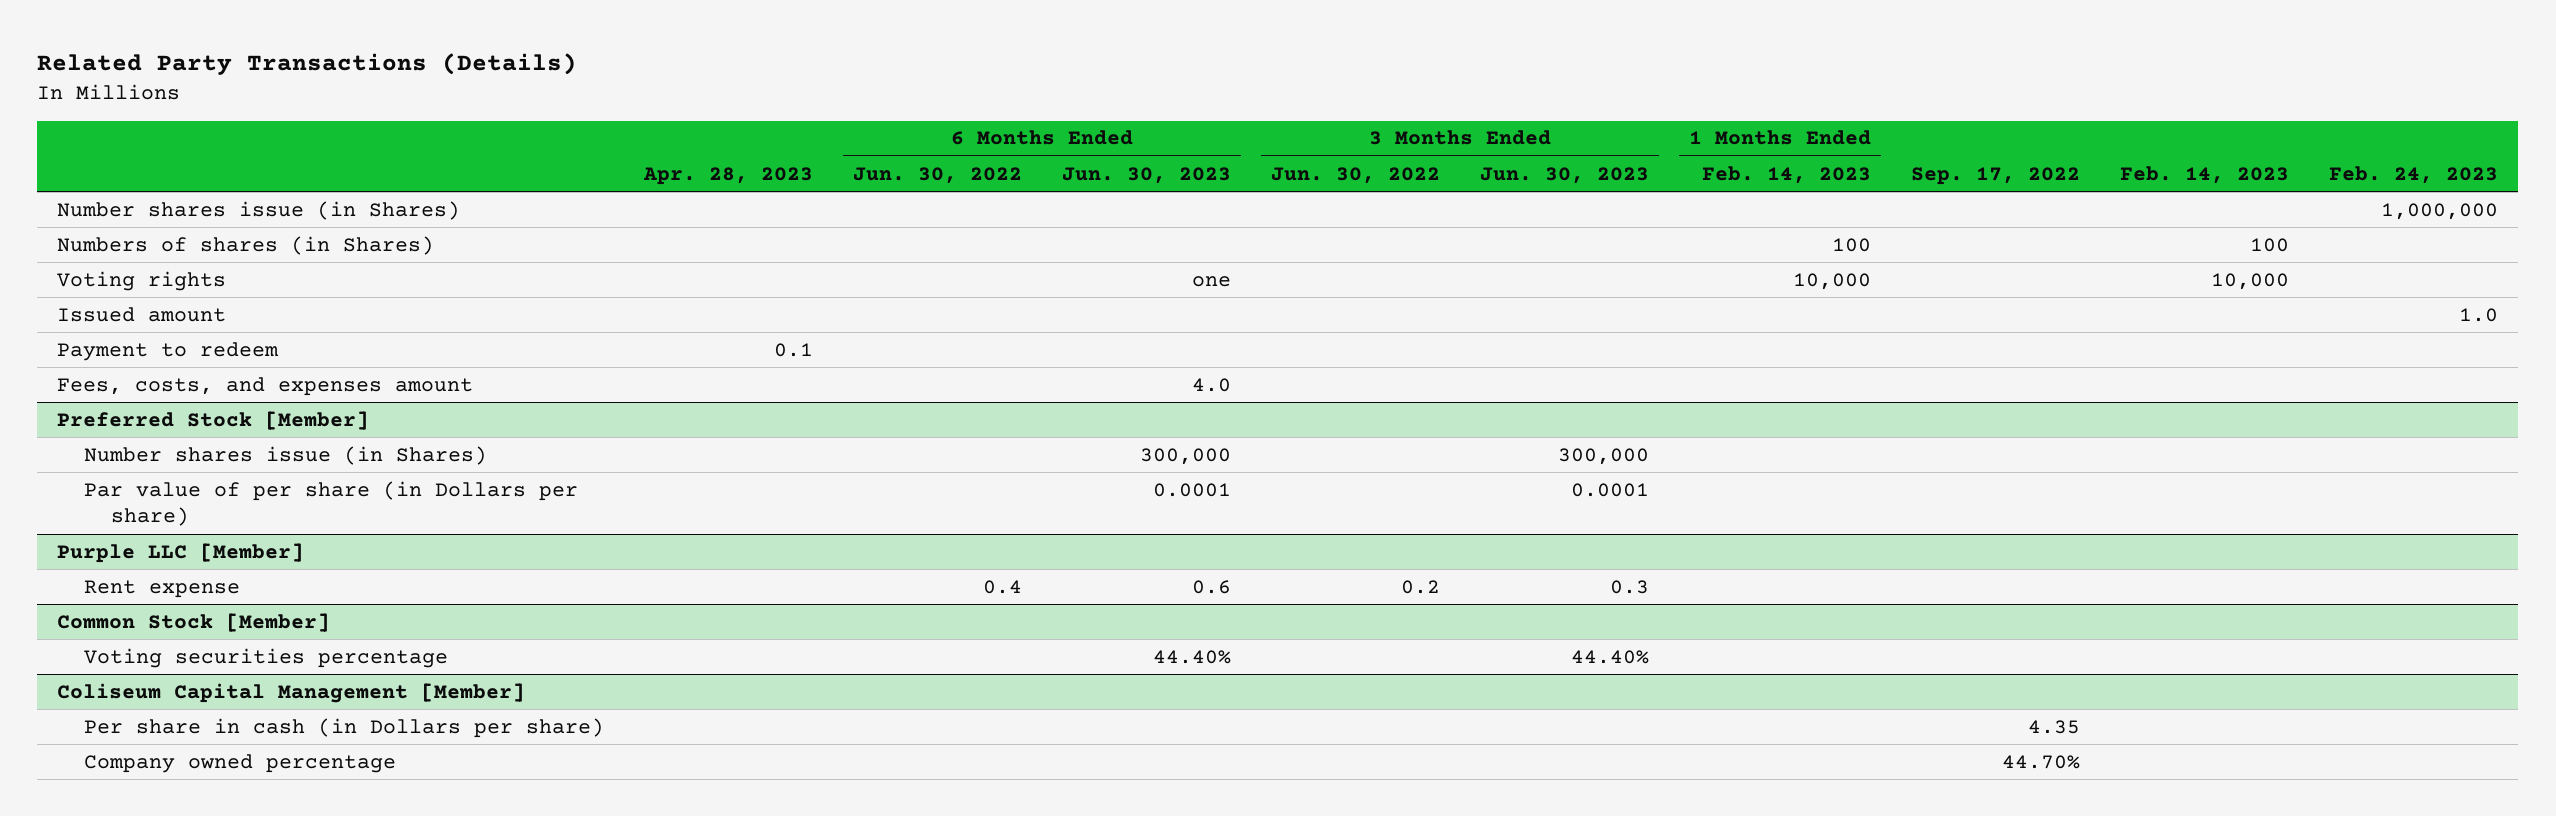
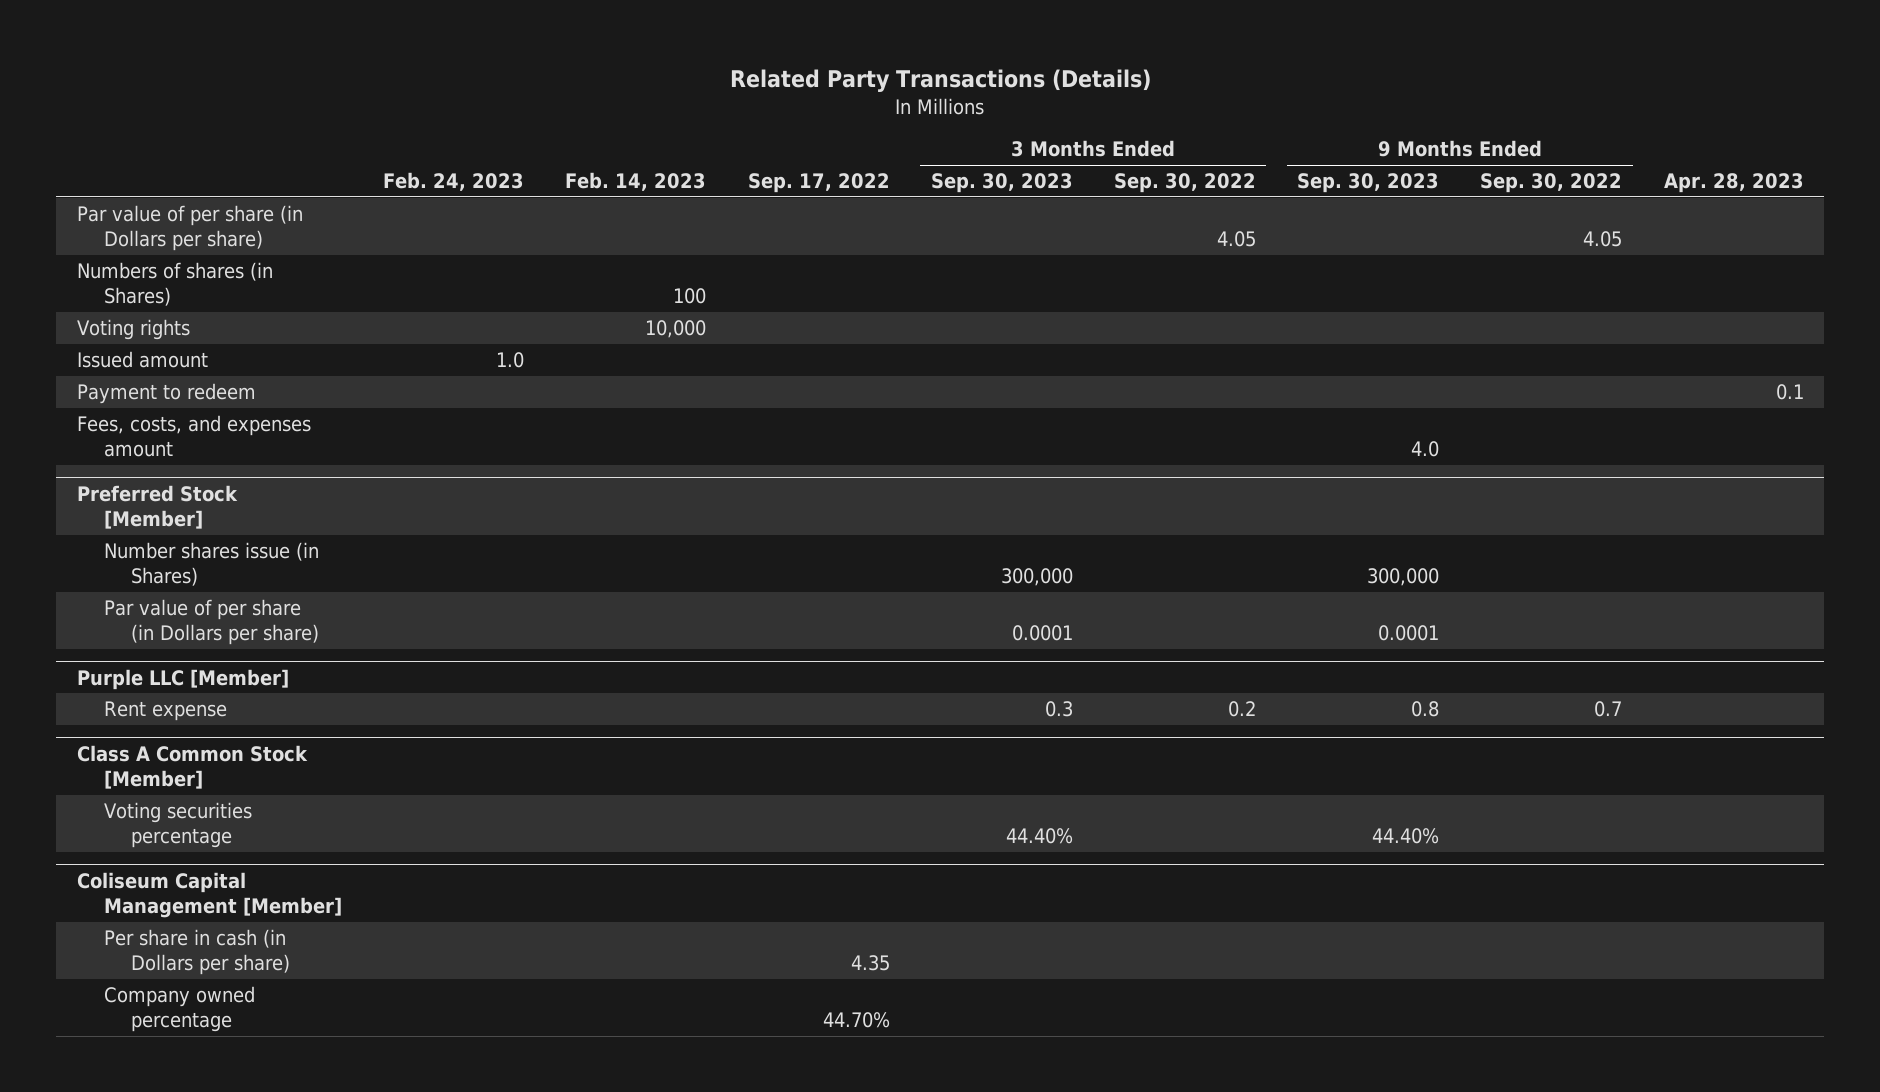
- | Apr. 28, 2023 | 6 Months Ended Jun. 30, 2022 | 6 Months Ended Jun. 30, 2023 | 3 Months Ended Jun. 30, 2022 | 3 Months Ended Jun. 30, 2023 | 1 Months Ended Feb. 14, 2023 | Sep. 17, 2022 | Feb. 14, 2023 | Feb. 24, 2023
+ | Feb. 24, 2023 | Feb. 14, 2023 | Sep. 17, 2022 | 3 Months Ended Sep. 30, 2023 | 3 Months Ended Sep. 30, 2022 | 9 Months Ended Sep. 30, 2023 | 9 Months Ended Sep. 30, 2022 | Apr. 28, 2023
- Number shares issue (in Shares) | | | | | | | | | 1,000,000
+ Par value of per share (in Dollars per share) | | | | | 4.05 | | 4.05 |
- Common Stock [Member]
+ Class A Common Stock [Member]

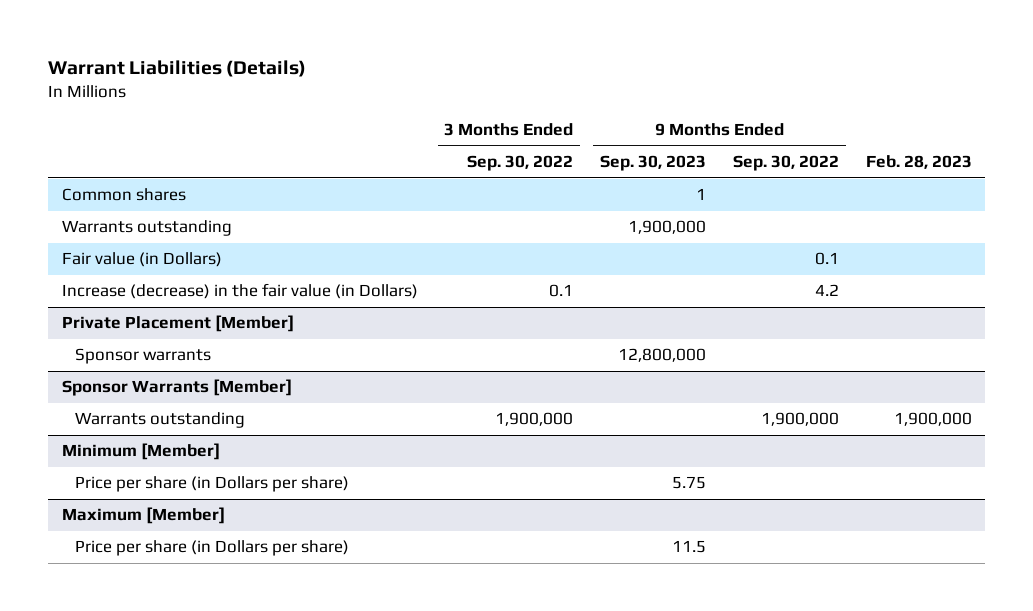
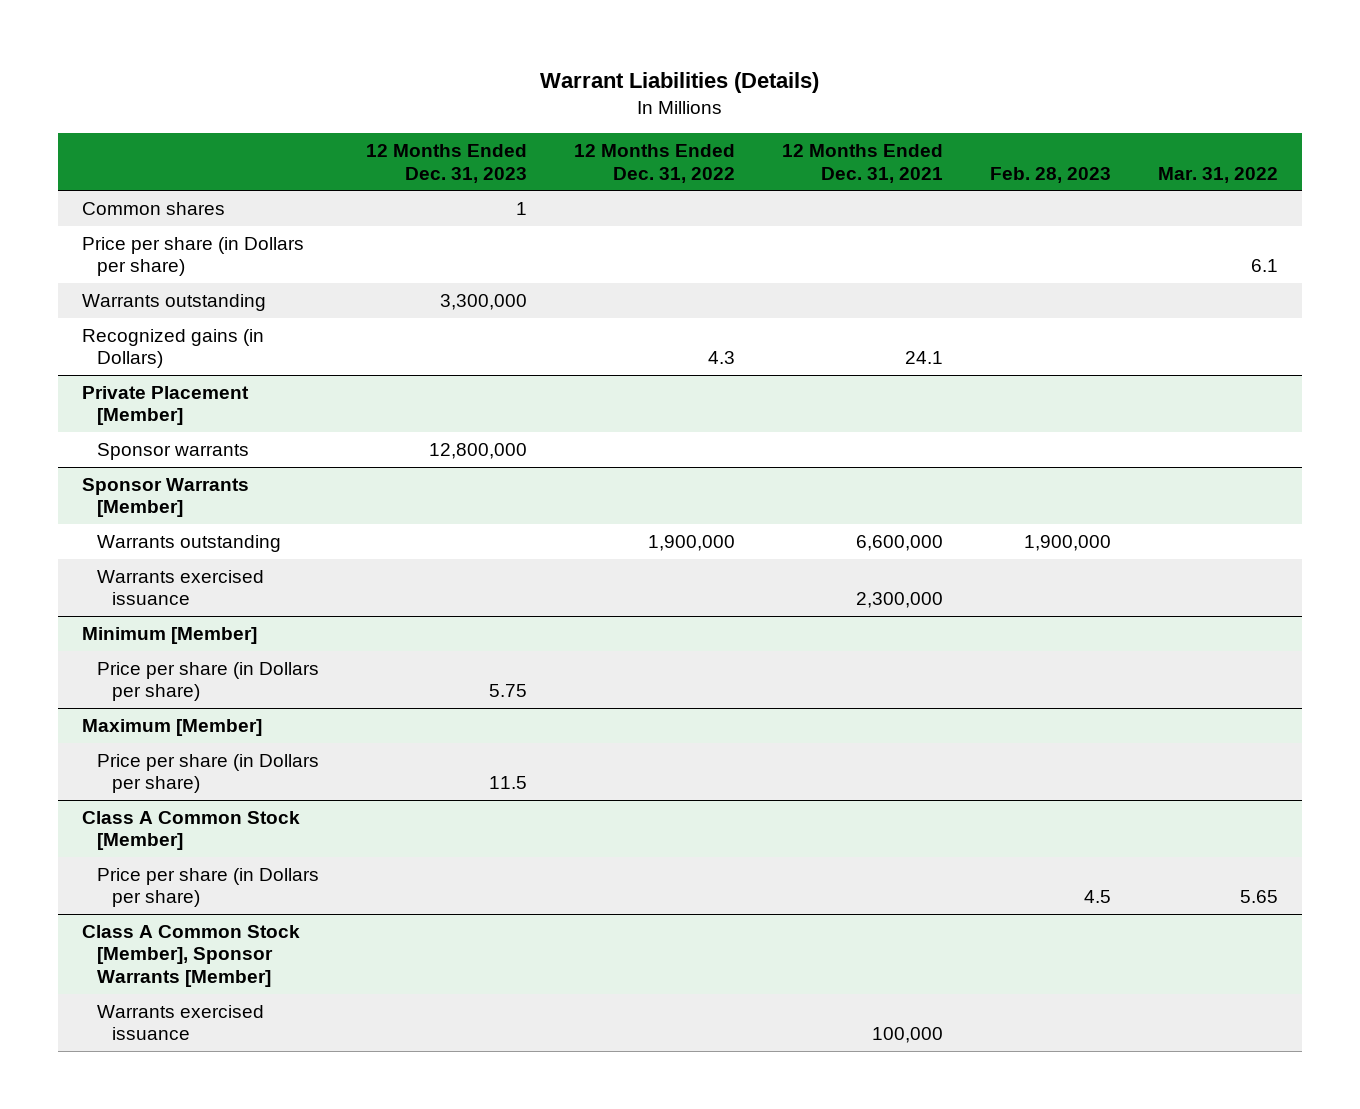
- | 3 Months Ended Sep. 30, 2022 | 9 Months Ended Sep. 30, 2023 | 9 Months Ended Sep. 30, 2022 | Feb. 28, 2023
+ | 12 Months Ended Dec. 31, 2023 | 12 Months Ended Dec. 31, 2022 | 12 Months Ended Dec. 31, 2021 | Feb. 28, 2023 | Mar. 31, 2022
+ Price per share (in Dollars per share) | | | | | 6.1
- Fair value (in Dollars) | | | 0.1 |
- Increase (decrease) in the fair value (in Dollars) | 0.1 | | 4.2 |
+ Recognized gains (in Dollars) | | 4.3 | 24.1 | |
@ Sponsor Warrants [Member]
+ Warrants exercised issuance | | | 2,300,000 | |
+ Class A Common Stock [Member]
+ Price per share (in Dollars per share) | | | | 4.5 | 5.65
+ Class A Common Stock [Member], Sponsor Warrants [Member]
+ Warrants exercised issuance | | | 100,000 | |

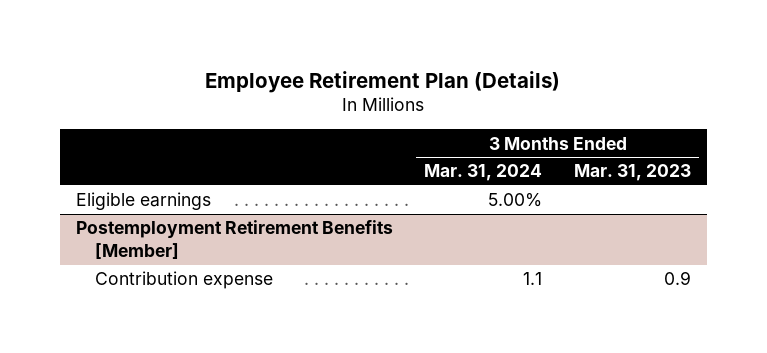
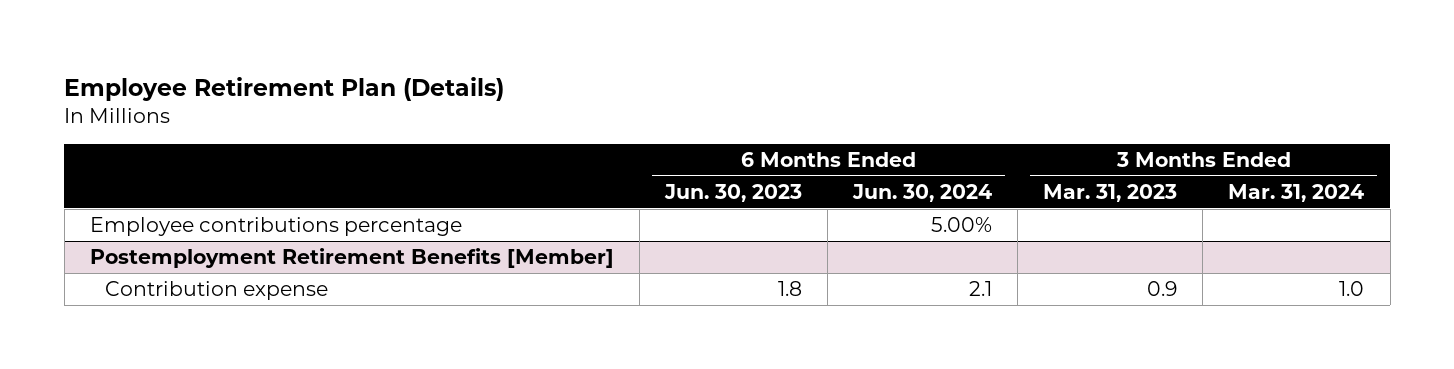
- | 3 Months Ended Mar. 31, 2024 | 3 Months Ended Mar. 31, 2023
+ | 6 Months Ended Jun. 30, 2023 | 6 Months Ended Jun. 30, 2024 | 3 Months Ended Mar. 31, 2023 | 3 Months Ended Mar. 31, 2024
- Eligible earnings | 5.00% |
+ Employee contributions percentage | | 5.00% | |
@ Postemployment Retirement Benefits [Member]
- Contribution expense | 1.1 | 0.9
+ Contribution expense | 1.8 | 2.1 | 0.9 | 1.0

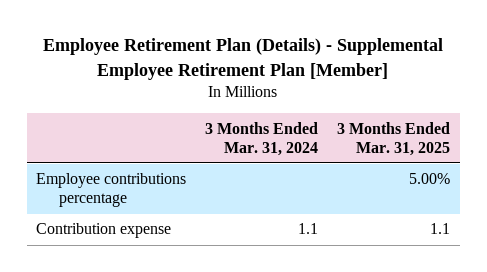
- Employee Retirement Plan (Details)
+ Employee Retirement Plan (Details) - Supplemental Employee Retirement Plan [Member]
- | 6 Months Ended Jun. 30, 2023 | 6 Months Ended Jun. 30, 2024 | 3 Months Ended Mar. 31, 2023 | 3 Months Ended Mar. 31, 2024
+ | 3 Months Ended Mar. 31, 2024 | 3 Months Ended Mar. 31, 2025
- Postemployment Retirement Benefits [Member]
- Contribution expense | 1.8 | 2.1 | 0.9 | 1.0
+ Contribution expense | 1.1 | 1.1

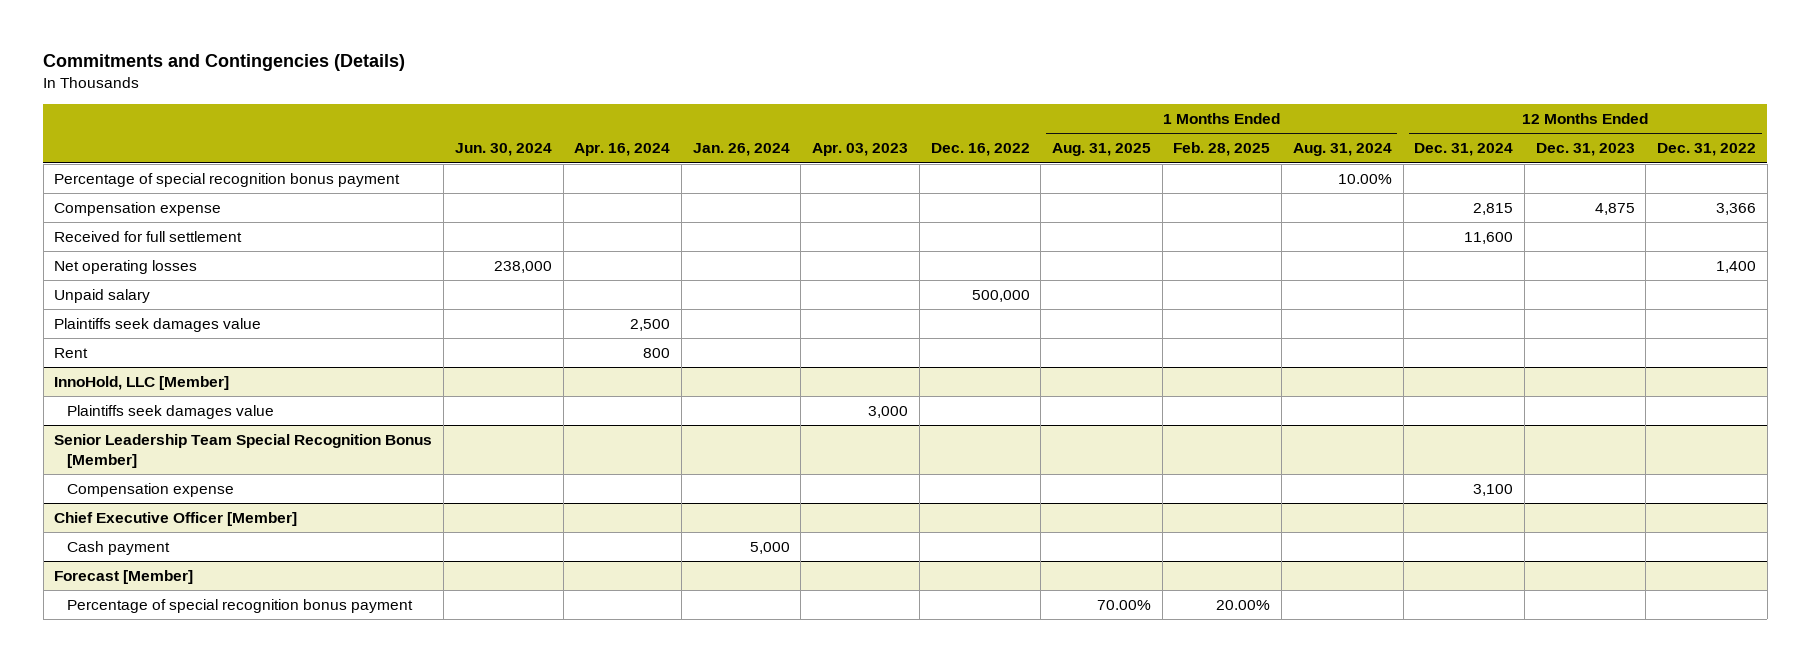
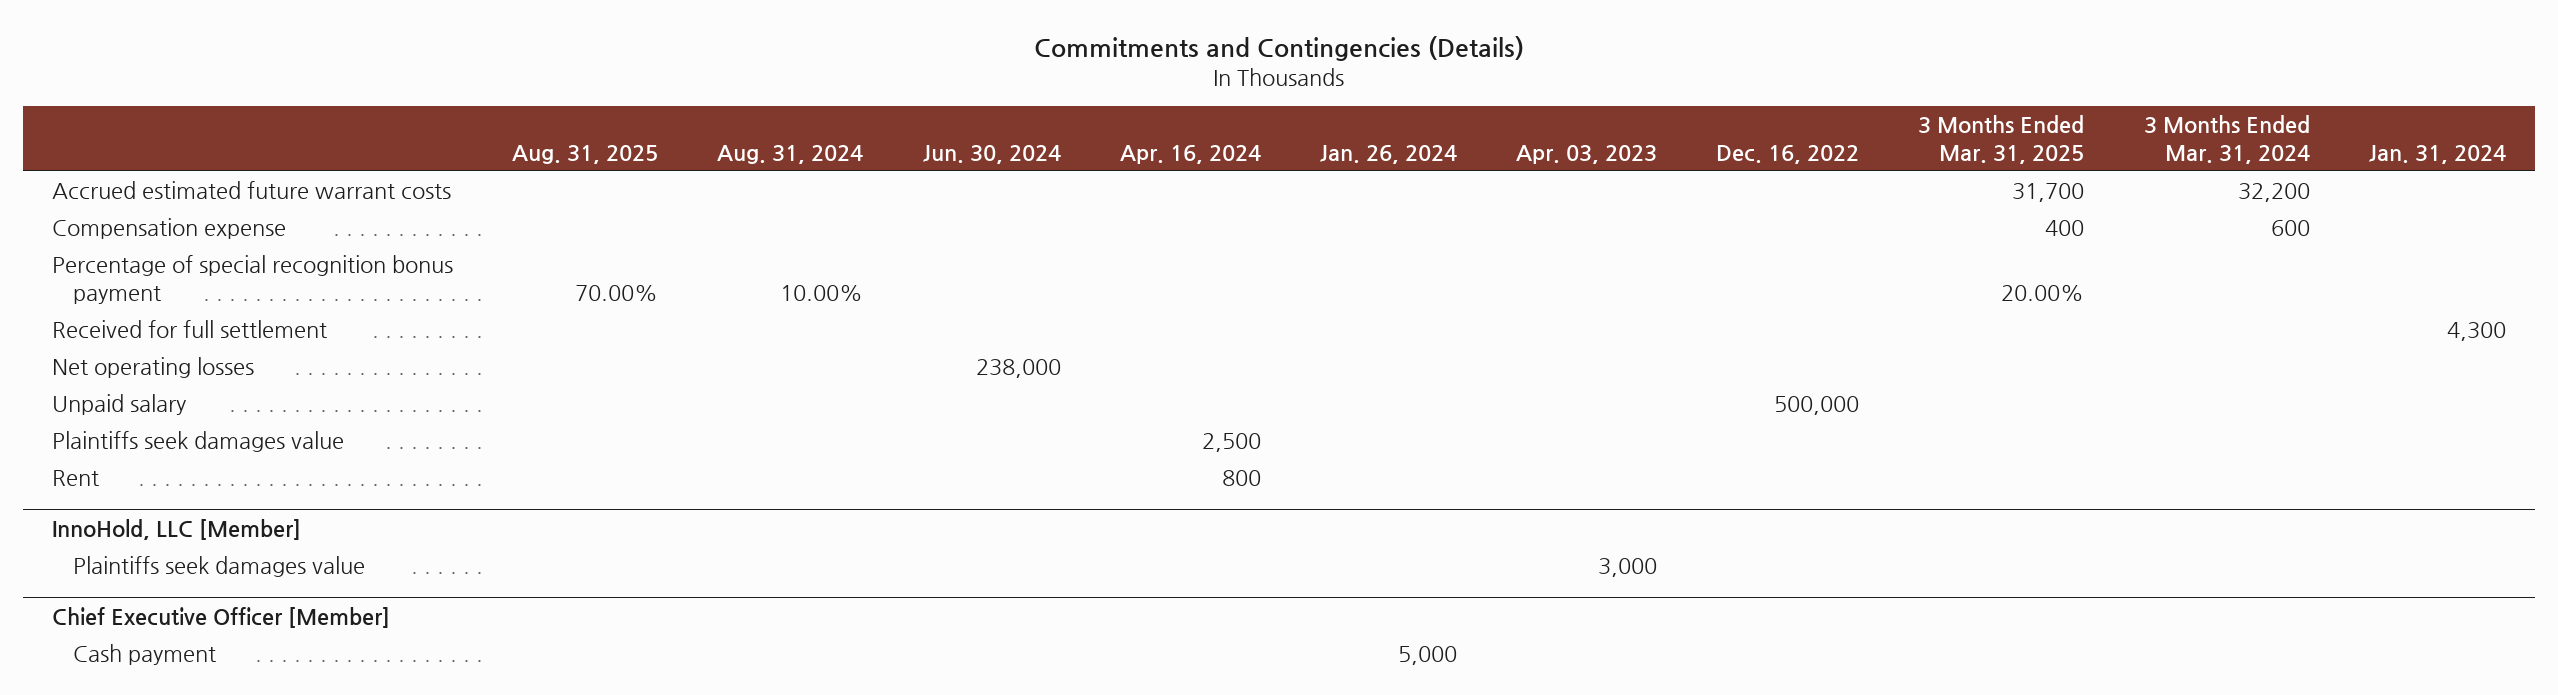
- | Jun. 30, 2024 | Apr. 16, 2024 | Jan. 26, 2024 | Apr. 03, 2023 | Dec. 16, 2022 | 1 Months Ended Aug. 31, 2025 | 1 Months Ended Feb. 28, 2025 | 1 Months Ended Aug. 31, 2024 | 12 Months Ended Dec. 31, 2024 | 12 Months Ended Dec. 31, 2023 | 12 Months Ended Dec. 31, 2022
+ | Aug. 31, 2025 | Aug. 31, 2024 | Jun. 30, 2024 | Apr. 16, 2024 | Jan. 26, 2024 | Apr. 03, 2023 | Dec. 16, 2022 | 3 Months Ended Mar. 31, 2025 | 3 Months Ended Mar. 31, 2024 | Jan. 31, 2024
+ Accrued estimated future warrant costs | | | | | | | | 31,700 | 32,200 |
moved down: Percentage of special recognition bonus payment | 70.00% | 10.00% | | | | | | 20.00% | |
- Senior Leadership Team Special Recognition Bonus [Member]
- Compensation expense | | | | | | | | | 3,100 | |
- Forecast [Member]
- Percentage of special recognition bonus payment | | | | | | 70.00% | 20.00% | | | |

